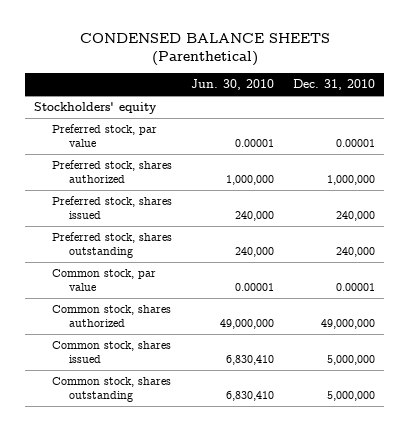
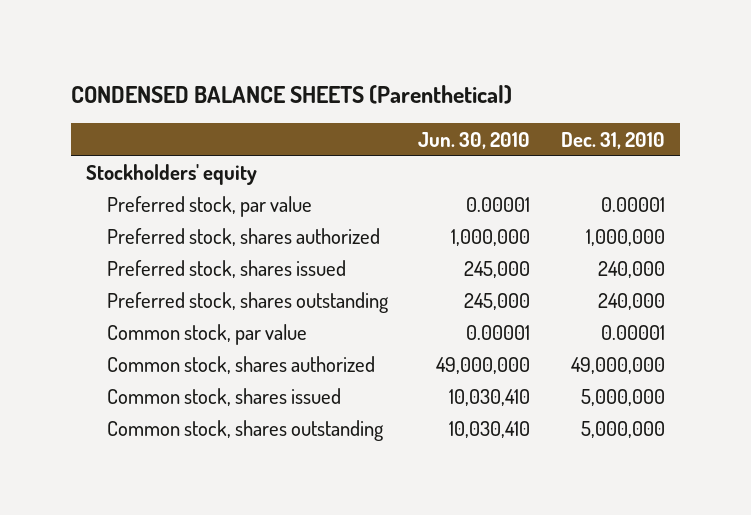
- Preferred stock, shares issued | 240,000 | 240,000
- Preferred stock, shares outstanding | 240,000 | 240,000
+ Preferred stock, shares issued | 245,000 | 240,000
+ Preferred stock, shares outstanding | 245,000 | 240,000
- Common stock, shares issued | 6,830,410 | 5,000,000
- Common stock, shares outstanding | 6,830,410 | 5,000,000
+ Common stock, shares issued | 10,030,410 | 5,000,000
+ Common stock, shares outstanding | 10,030,410 | 5,000,000

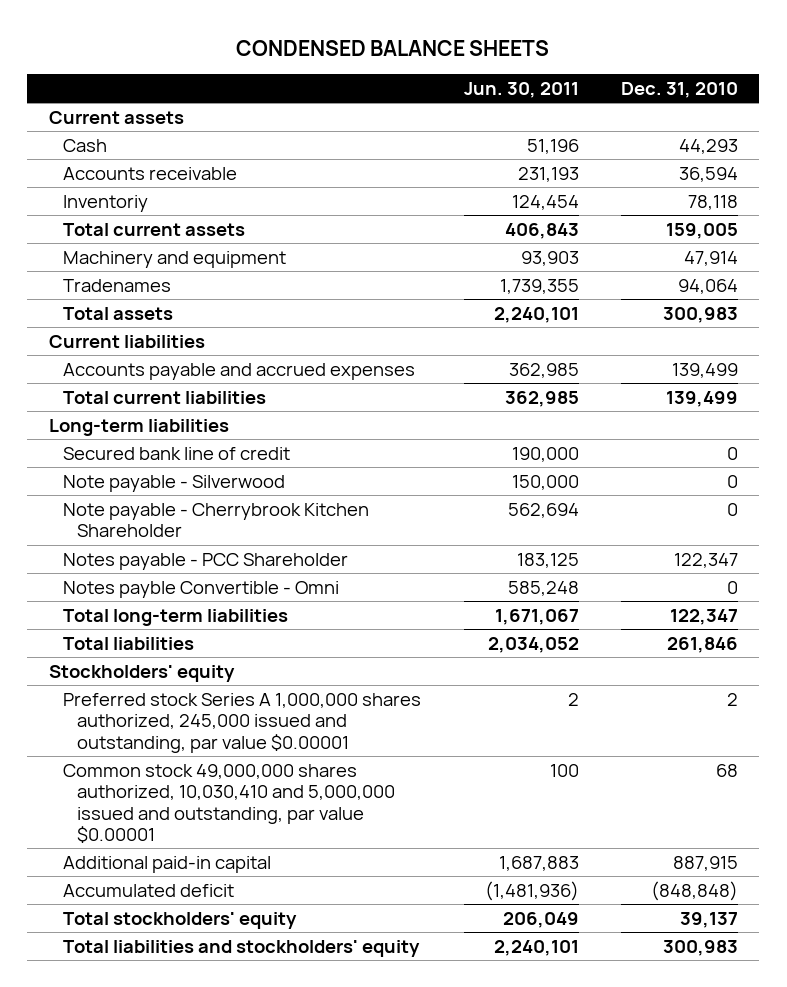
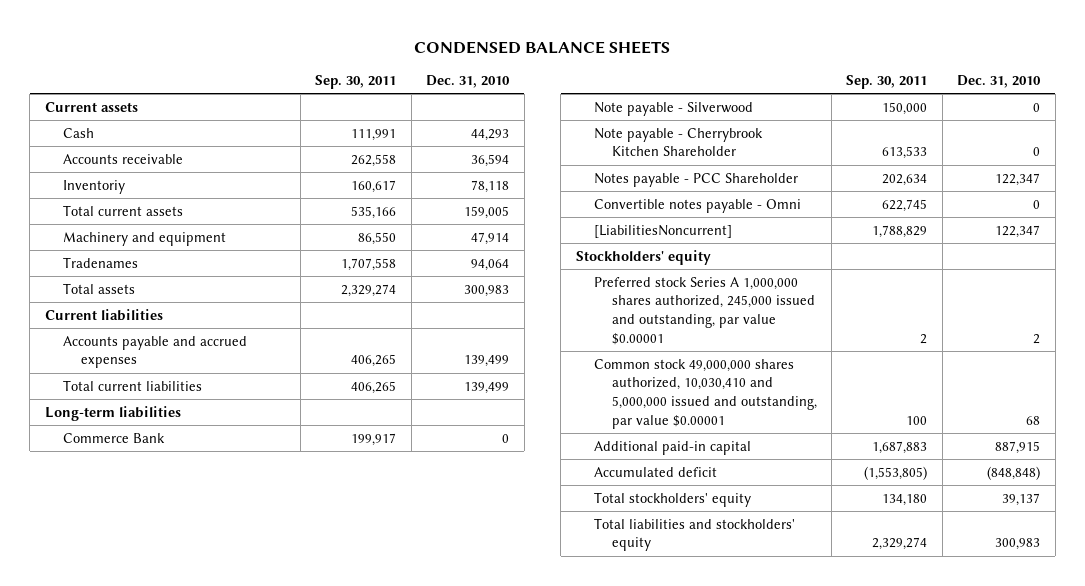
- | Jun. 30, 2011 | Dec. 31, 2010
+ | Sep. 30, 2011 | Dec. 31, 2010
- Secured bank line of credit | 190,000 | 0
+ Commerce Bank | 199,917 | 0
- Notes payble Convertible - Omni | 585,248 | 0
- Total long-term liabilities | 1,671,067 | 122,347
- Total liabilities | 2,034,052 | 261,846
+ Convertible notes payable - Omni | 622,745 | 0
+ [LiabilitiesNoncurrent] | 1,788,829 | 122,347

